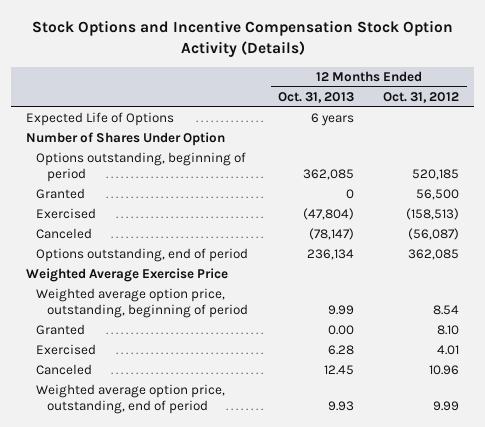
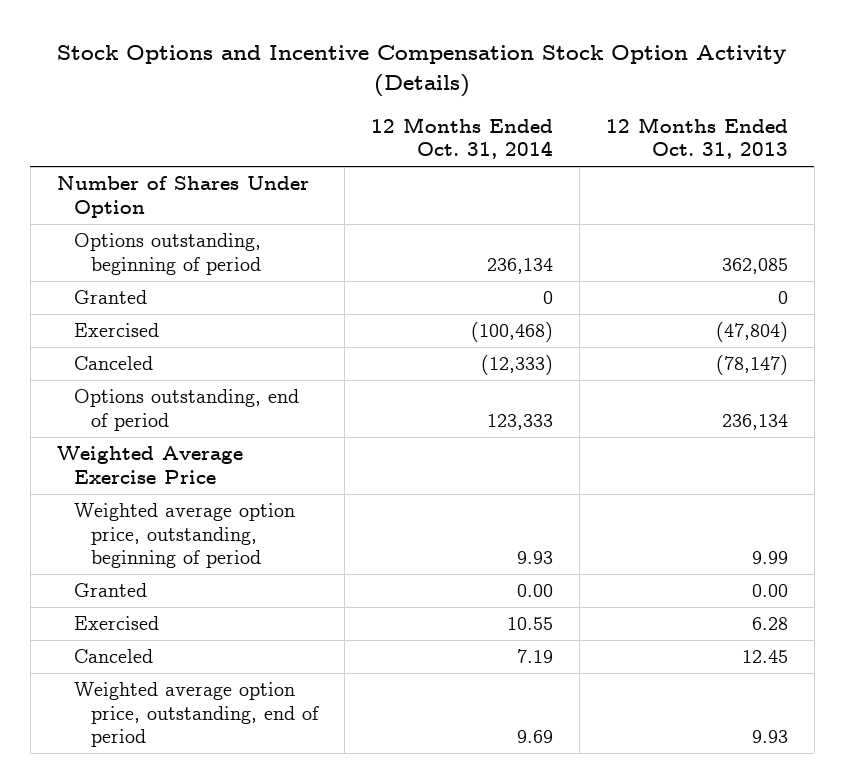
- | 12 Months Ended Oct. 31, 2013 | 12 Months Ended Oct. 31, 2012
+ | 12 Months Ended Oct. 31, 2014 | 12 Months Ended Oct. 31, 2013
- Expected Life of Options | 6 years |

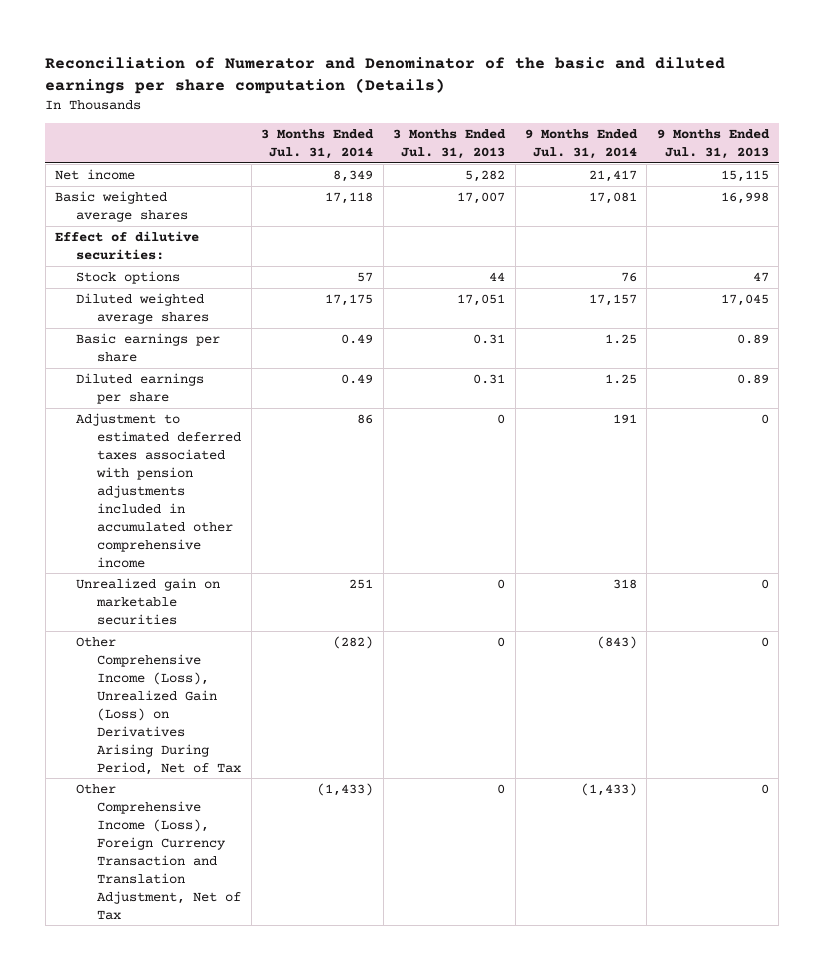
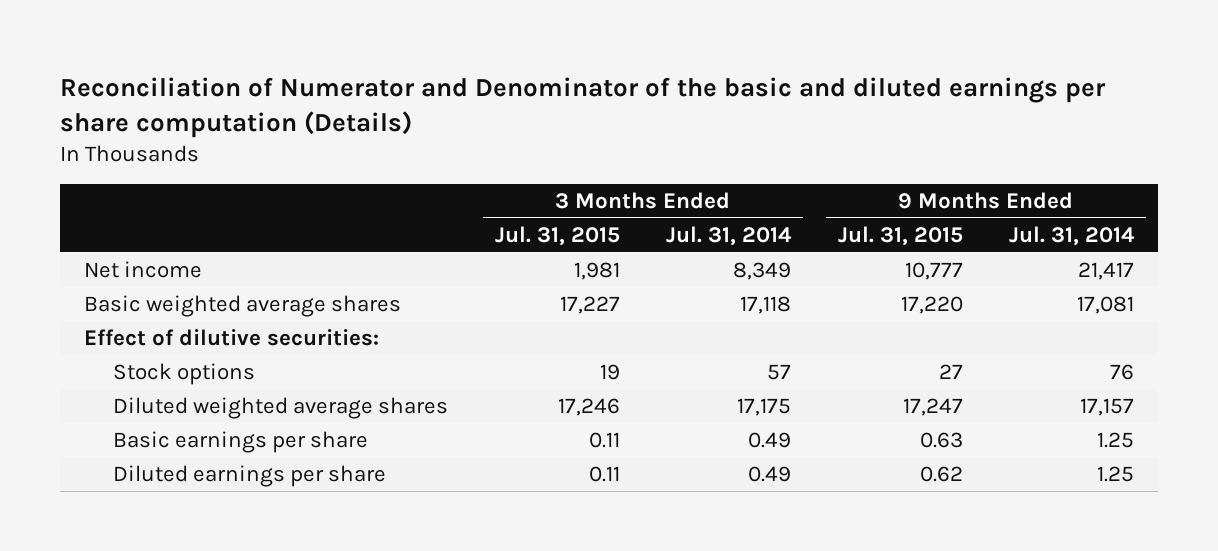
- | 3 Months Ended Jul. 31, 2014 | 3 Months Ended Jul. 31, 2013 | 9 Months Ended Jul. 31, 2014 | 9 Months Ended Jul. 31, 2013
+ | 3 Months Ended Jul. 31, 2015 | 3 Months Ended Jul. 31, 2014 | 9 Months Ended Jul. 31, 2015 | 9 Months Ended Jul. 31, 2014
- Adjustment to estimated deferred taxes associated with pension adjustments included in accumulated other comprehensive income | 86 | 0 | 191 | 0
- Unrealized gain on marketable securities | 251 | 0 | 318 | 0
- Other Comprehensive Income (Loss), Unrealized Gain (Loss) on Derivatives Arising During Period, Net of Tax | (282) | 0 | (843) | 0
- Other Comprehensive Income (Loss), Foreign Currency Transaction and Translation Adjustment, Net of Tax | (1,433) | 0 | (1,433) | 0

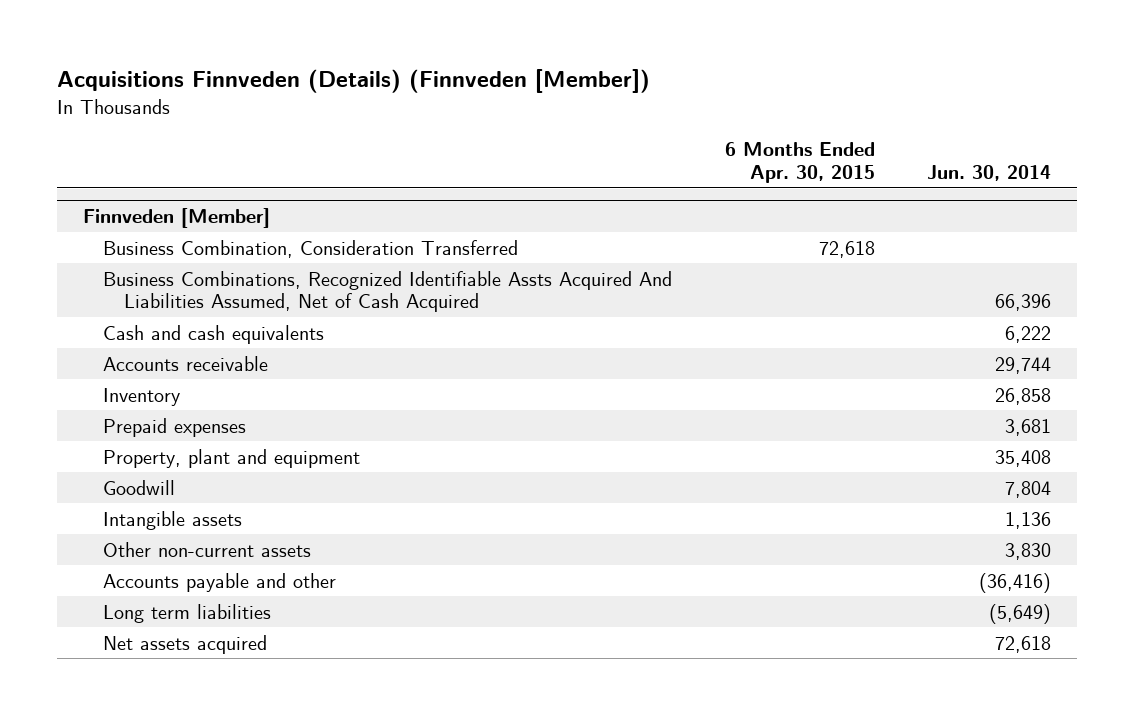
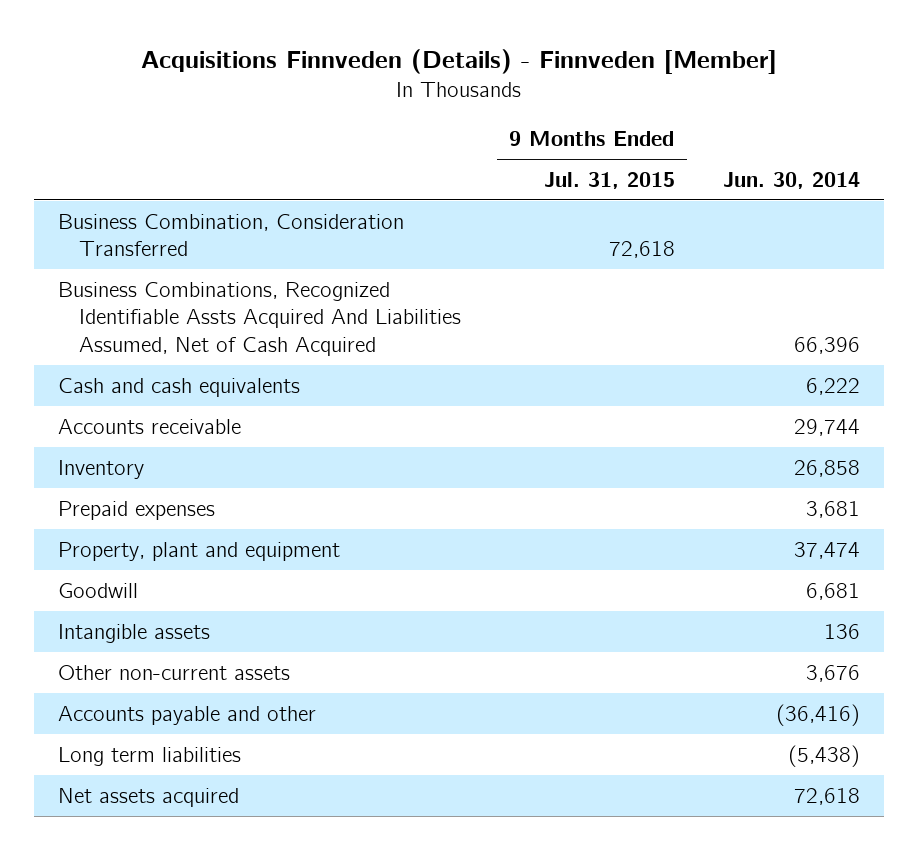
- Acquisitions Finnveden (Details) (Finnveden [Member])
+ Acquisitions Finnveden (Details) - Finnveden [Member]
- | 6 Months Ended Apr. 30, 2015 | Jun. 30, 2014
+ | 9 Months Ended Jul. 31, 2015 | Jun. 30, 2014
- Finnveden [Member]
- Property, plant and equipment | | 35,408
- Goodwill | | 7,804
- Intangible assets | | 1,136
- Other non-current assets | | 3,830
+ Property, plant and equipment | | 37,474
+ Goodwill | | 6,681
+ Intangible assets | | 136
+ Other non-current assets | | 3,676
- Long term liabilities | | (5,649)
+ Long term liabilities | | (5,438)

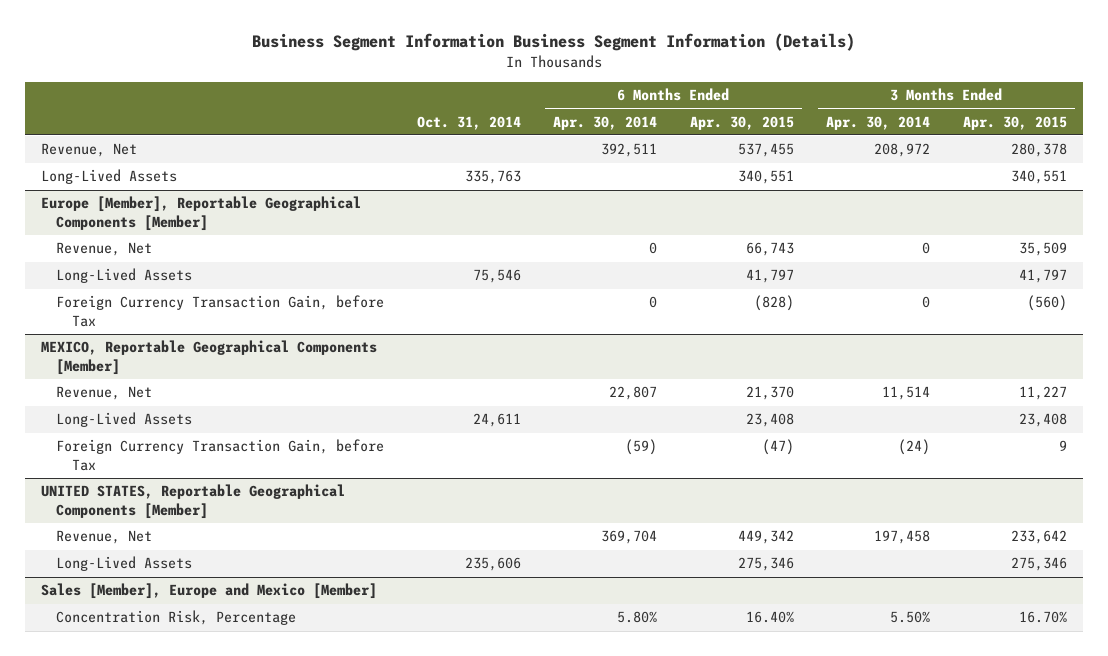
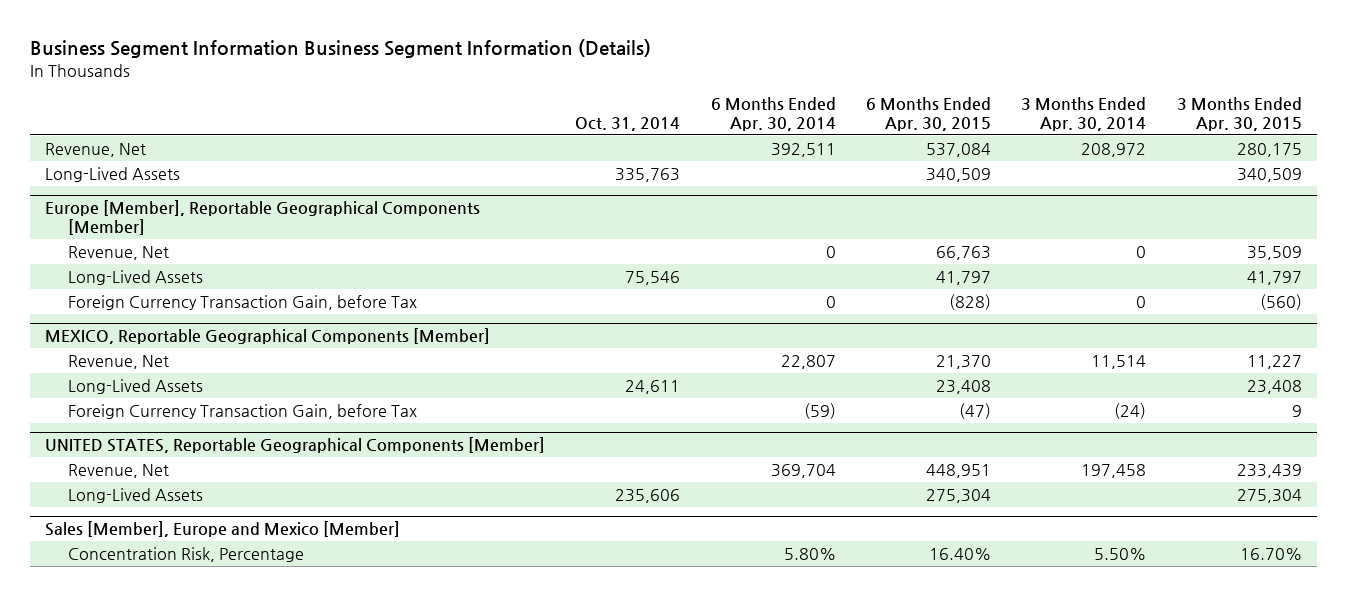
- Revenue, Net | | 392,511 | 537,455 | 208,972 | 280,378
- Long-Lived Assets | 335,763 | | 340,551 | | 340,551
+ Revenue, Net | | 392,511 | 537,084 | 208,972 | 280,175
+ Long-Lived Assets | 335,763 | | 340,509 | | 340,509
@ Europe [Member], Reportable Geographical Components [Member]
- Revenue, Net | | 0 | 66,743 | 0 | 35,509
+ Revenue, Net | | 0 | 66,763 | 0 | 35,509
@ UNITED STATES, Reportable Geographical Components [Member]
- Revenue, Net | | 369,704 | 449,342 | 197,458 | 233,642
- Long-Lived Assets | 235,606 | | 275,346 | | 275,346
+ Revenue, Net | | 369,704 | 448,951 | 197,458 | 233,439
+ Long-Lived Assets | 235,606 | | 275,304 | | 275,304

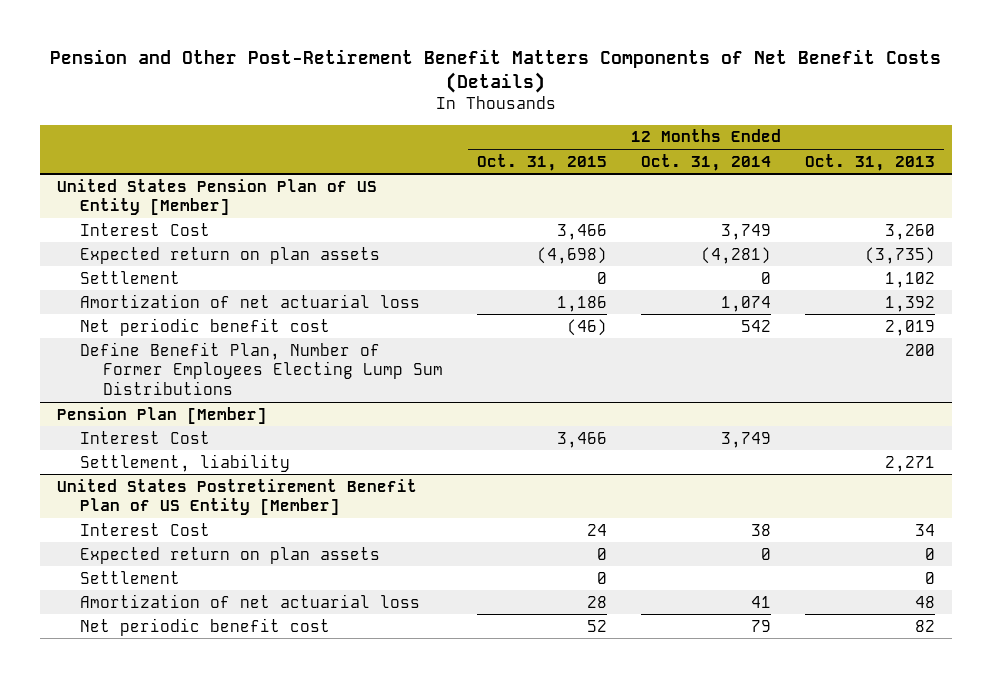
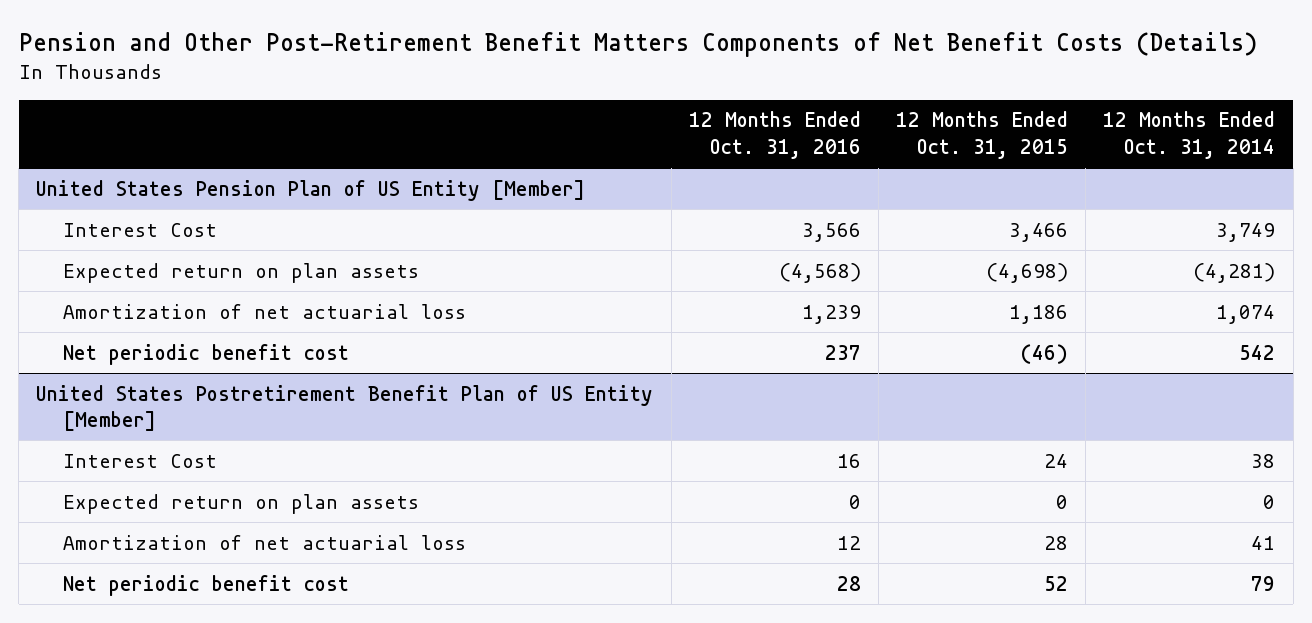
- | 12 Months Ended Oct. 31, 2015 | 12 Months Ended Oct. 31, 2014 | 12 Months Ended Oct. 31, 2013
+ | 12 Months Ended Oct. 31, 2016 | 12 Months Ended Oct. 31, 2015 | 12 Months Ended Oct. 31, 2014
@ United States Pension Plan of US Entity [Member]
- Settlement | 0 | 0 | 1,102
- Define Benefit Plan, Number of Former Employees Electing Lump Sum Distributions | | | 200
- Pension Plan [Member]
- Interest Cost | 3,466 | 3,749 |
- Settlement, liability | | | 2,271
@ United States Postretirement Benefit Plan of US Entity [Member]
- Settlement | 0 | | 0

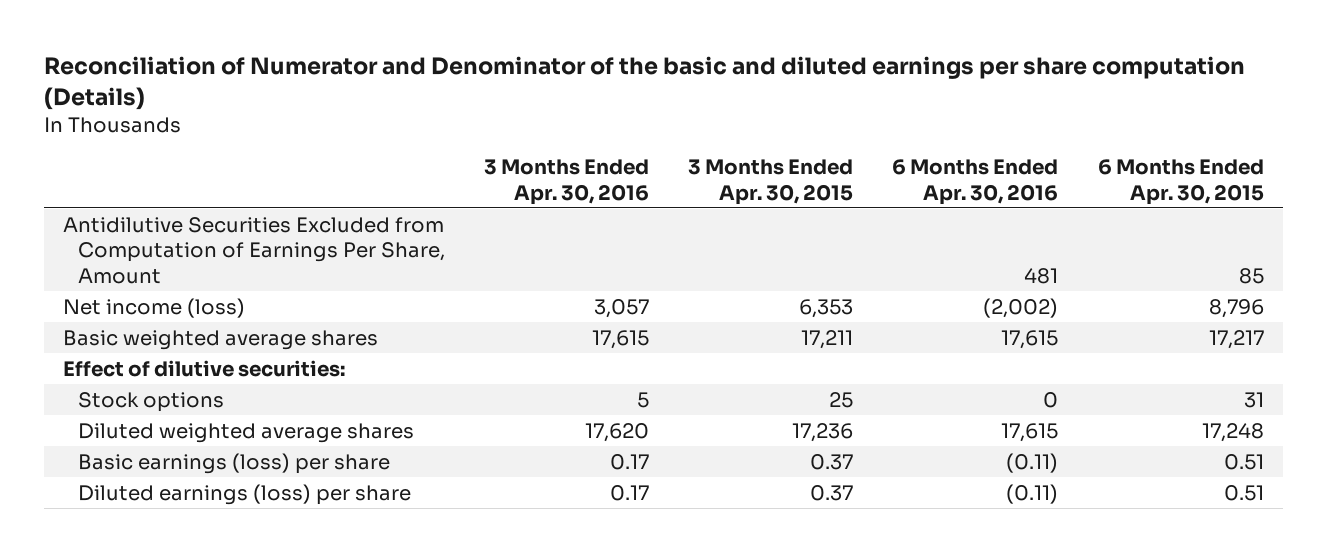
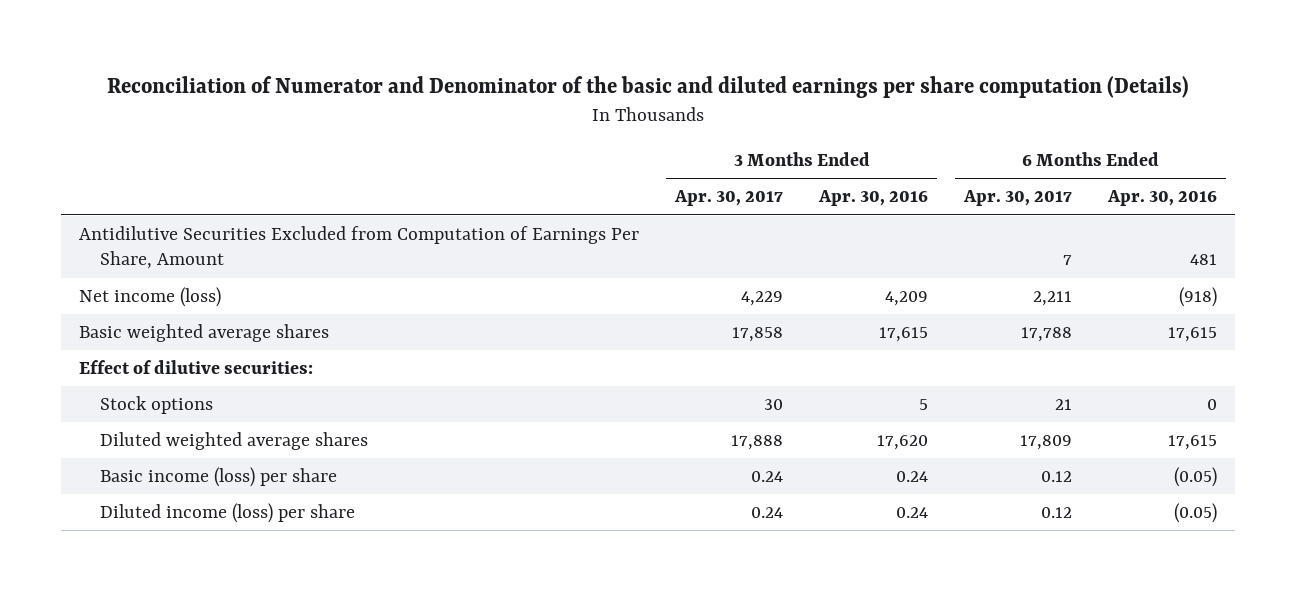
- | 3 Months Ended Apr. 30, 2016 | 3 Months Ended Apr. 30, 2015 | 6 Months Ended Apr. 30, 2016 | 6 Months Ended Apr. 30, 2015
+ | 3 Months Ended Apr. 30, 2017 | 3 Months Ended Apr. 30, 2016 | 6 Months Ended Apr. 30, 2017 | 6 Months Ended Apr. 30, 2016
- Net income (loss) | 3,057 | 6,353 | (2,002) | 8,796
+ Net income (loss) | 4,229 | 4,209 | 2,211 | (918)
- Basic earnings (loss) per share | 0.17 | 0.37 | (0.11) | 0.51
- Diluted earnings (loss) per share | 0.17 | 0.37 | (0.11) | 0.51
+ Basic income (loss) per share | 0.24 | 0.24 | 0.12 | (0.05)
+ Diluted income (loss) per share | 0.24 | 0.24 | 0.12 | (0.05)

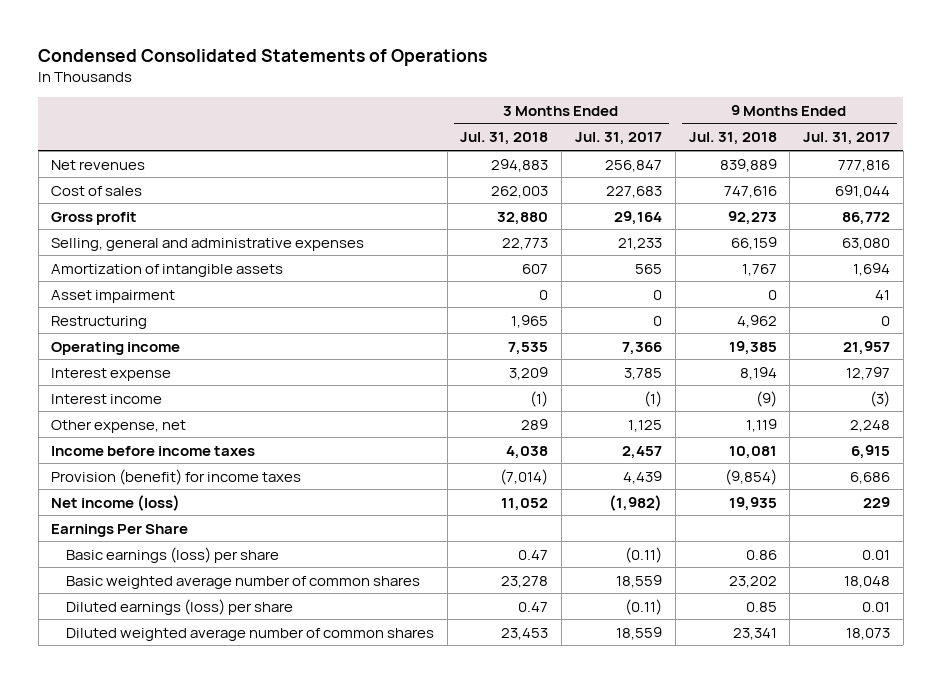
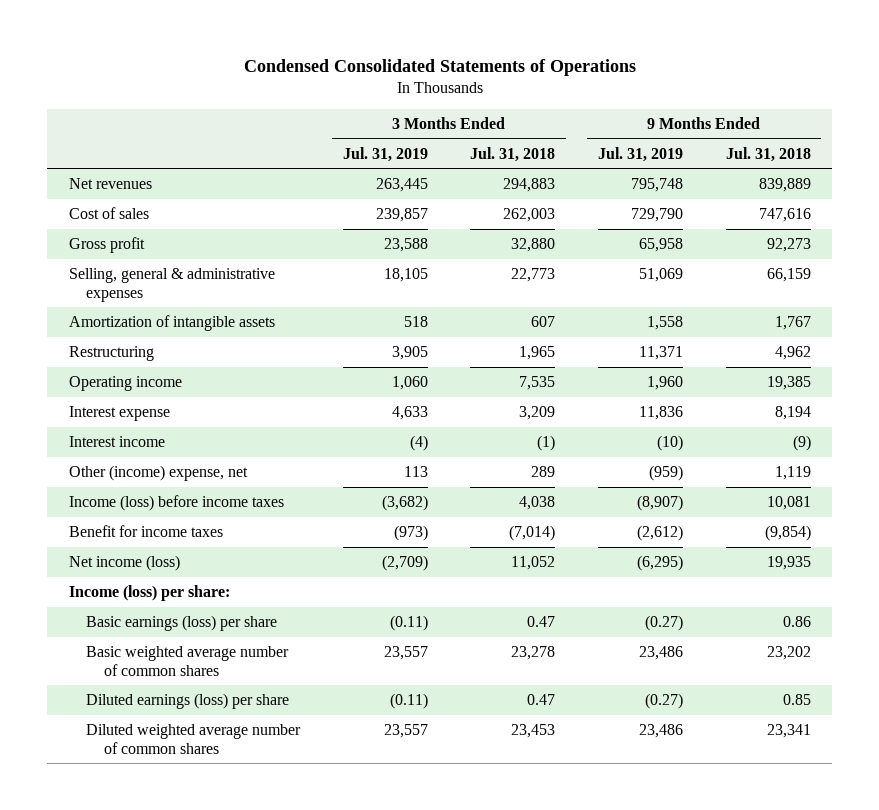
- | 3 Months Ended Jul. 31, 2018 | 3 Months Ended Jul. 31, 2017 | 9 Months Ended Jul. 31, 2018 | 9 Months Ended Jul. 31, 2017
+ | 3 Months Ended Jul. 31, 2019 | 3 Months Ended Jul. 31, 2018 | 9 Months Ended Jul. 31, 2019 | 9 Months Ended Jul. 31, 2018
- Selling, general and administrative expenses | 22,773 | 21,233 | 66,159 | 63,080
+ Selling, general & administrative expenses | 18,105 | 22,773 | 51,069 | 66,159
- Asset impairment | 0 | 0 | 0 | 41
- Other expense, net | 289 | 1,125 | 1,119 | 2,248
- Income before income taxes | 4,038 | 2,457 | 10,081 | 6,915
- Provision (benefit) for income taxes | (7,014) | 4,439 | (9,854) | 6,686
+ Other (income) expense, net | 113 | 289 | (959) | 1,119
+ Income (loss) before income taxes | (3,682) | 4,038 | (8,907) | 10,081
+ Benefit for income taxes | (973) | (7,014) | (2,612) | (9,854)
- Earnings Per Share
+ Income (loss) per share:

